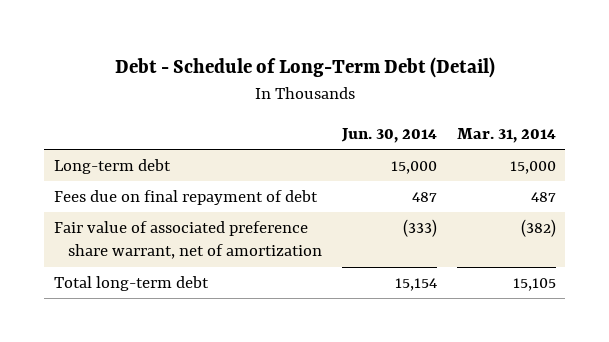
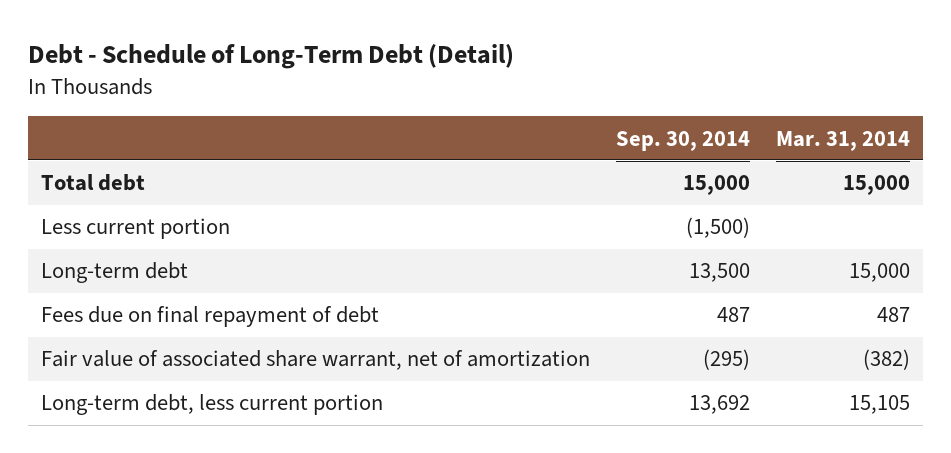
- | Jun. 30, 2014 | Mar. 31, 2014
+ | Sep. 30, 2014 | Mar. 31, 2014
+ Total debt | 15,000 | 15,000
+ Less current portion | (1,500) |
- Fair value of associated preference share warrant, net of amortization | (333) | (382)
- Total long-term debt | 15,154 | 15,105
+ Fair value of associated share warrant, net of amortization | (295) | (382)
+ Long-term debt, less current portion | 13,692 | 15,105

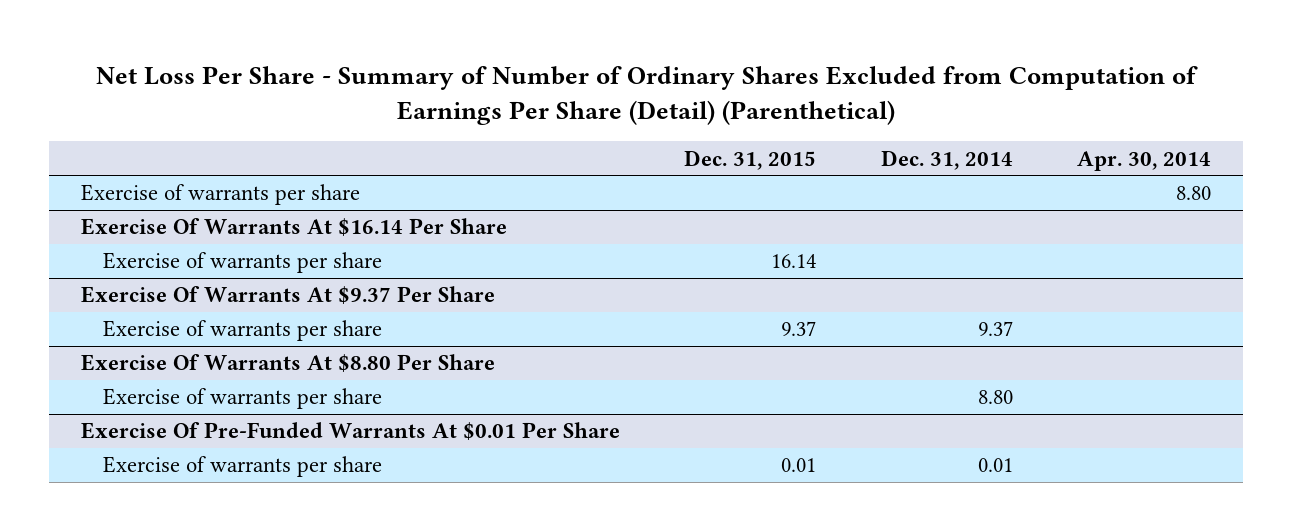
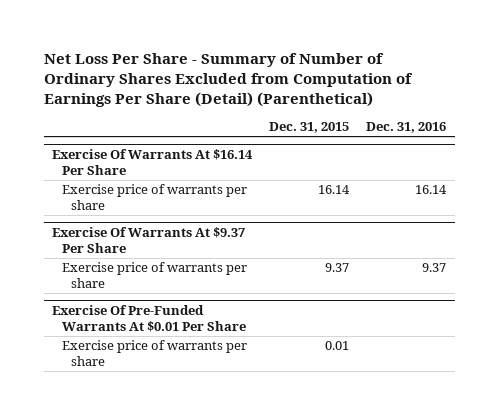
- | Dec. 31, 2015 | Dec. 31, 2014 | Apr. 30, 2014
+ | Dec. 31, 2015 | Dec. 31, 2016
- Exercise of warrants per share | | | 8.80
@ Exercise Of Warrants At $16.14 Per Share
- Exercise of warrants per share | 16.14 | |
+ Exercise price of warrants per share | 16.14 | 16.14
@ Exercise Of Warrants At $9.37 Per Share
- Exercise of warrants per share | 9.37 | 9.37 |
- Exercise Of Warrants At $8.80 Per Share
- Exercise of warrants per share | | 8.80 |
@ Exercise Of Warrants At $9.37 Per Share
+ Exercise price of warrants per share | 9.37 | 9.37
@ Exercise Of Pre-Funded Warrants At $0.01 Per Share
- Exercise of warrants per share | 0.01 | 0.01 |
+ Exercise price of warrants per share | 0.01 |

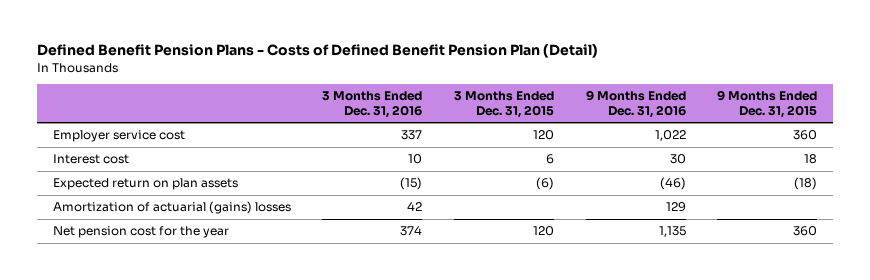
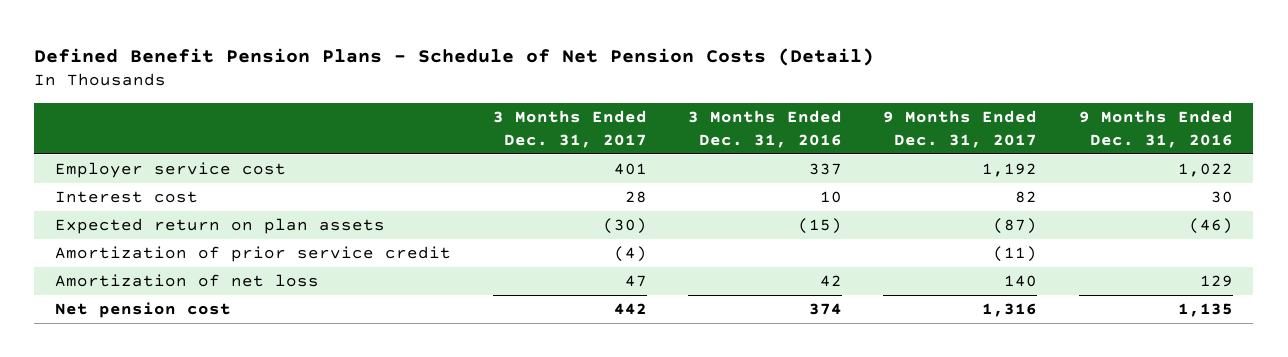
- Defined Benefit Pension Plans - Costs of Defined Benefit Pension Plan (Detail)
+ Defined Benefit Pension Plans - Schedule of Net Pension Costs (Detail)
- | 3 Months Ended Dec. 31, 2016 | 3 Months Ended Dec. 31, 2015 | 9 Months Ended Dec. 31, 2016 | 9 Months Ended Dec. 31, 2015
+ | 3 Months Ended Dec. 31, 2017 | 3 Months Ended Dec. 31, 2016 | 9 Months Ended Dec. 31, 2017 | 9 Months Ended Dec. 31, 2016
- Amortization of actuarial (gains) losses | 42 | | 129 |
- Net pension cost for the year | 374 | 120 | 1,135 | 360
+ Amortization of prior service credit | (4) | | (11) |
+ Amortization of net loss | 47 | 42 | 140 | 129
+ Net pension cost | 442 | 374 | 1,316 | 1,135

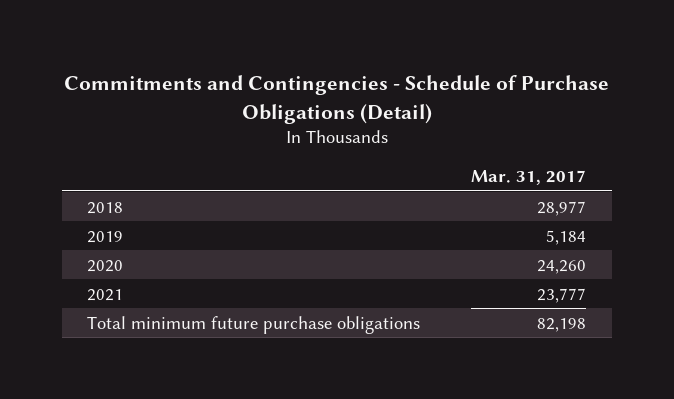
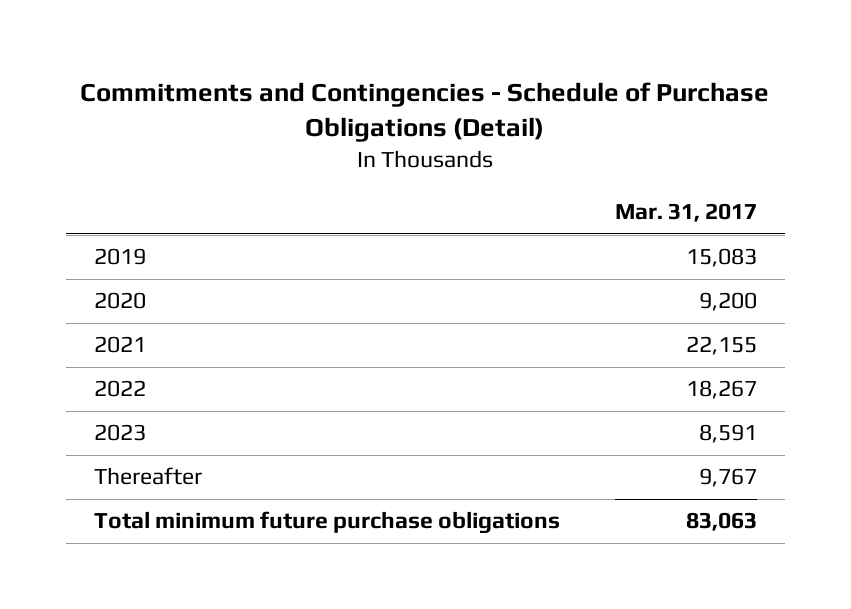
- 2018 | 28,977
- 2019 | 5,184
- 2020 | 24,260
- 2021 | 23,777
- Total minimum future purchase obligations | 82,198
+ 2019 | 15,083
+ 2020 | 9,200
+ 2021 | 22,155
+ 2022 | 18,267
+ 2023 | 8,591
+ Thereafter | 9,767
+ Total minimum future purchase obligations | 83,063

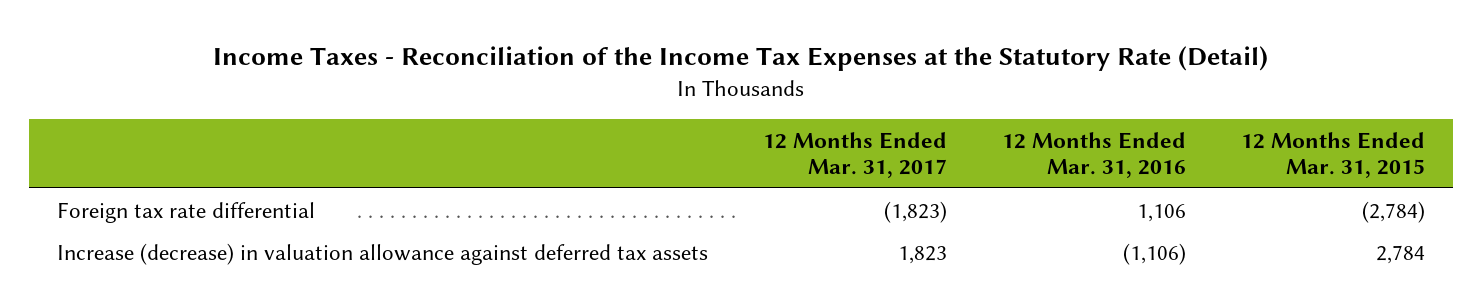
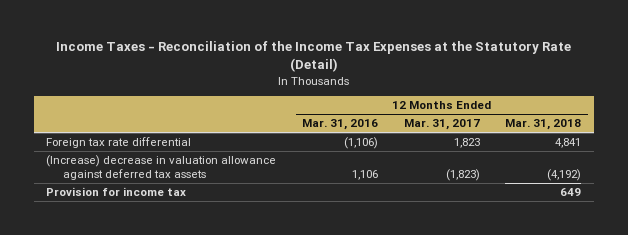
- | 12 Months Ended Mar. 31, 2017 | 12 Months Ended Mar. 31, 2016 | 12 Months Ended Mar. 31, 2015
+ | 12 Months Ended Mar. 31, 2016 | 12 Months Ended Mar. 31, 2017 | 12 Months Ended Mar. 31, 2018
- Foreign tax rate differential | (1,823) | 1,106 | (2,784)
- Increase (decrease) in valuation allowance against deferred tax assets | 1,823 | (1,106) | 2,784
+ Foreign tax rate differential | (1,106) | 1,823 | 4,841
+ (Increase) decrease in valuation allowance against deferred tax assets | 1,106 | (1,823) | (4,192)
+ Provision for income tax | | | 649

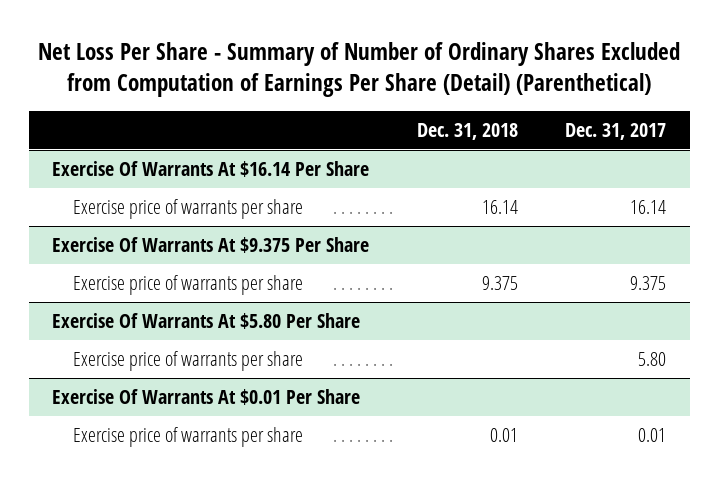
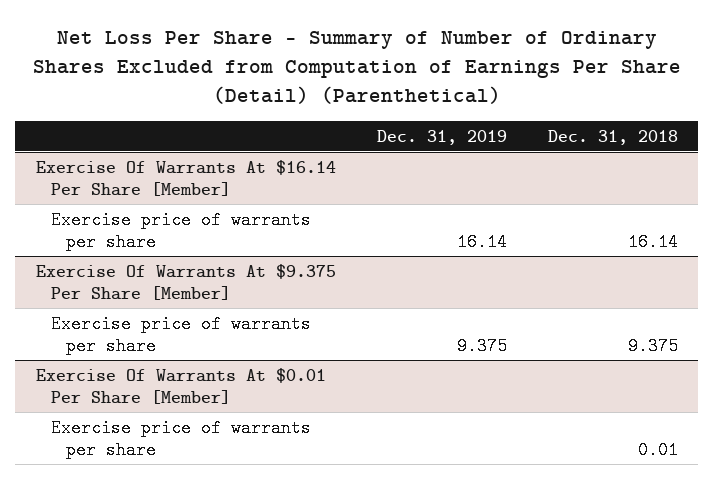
- | Dec. 31, 2018 | Dec. 31, 2017
+ | Dec. 31, 2019 | Dec. 31, 2018
- Exercise Of Warrants At $16.14 Per Share
+ Exercise Of Warrants At $16.14 Per Share [Member]
- Exercise Of Warrants At $9.375 Per Share
+ Exercise Of Warrants At $9.375 Per Share [Member]
- Exercise Of Warrants At $5.80 Per Share
- Exercise price of warrants per share | | 5.80
- Exercise Of Warrants At $0.01 Per Share
+ Exercise Of Warrants At $0.01 Per Share [Member]

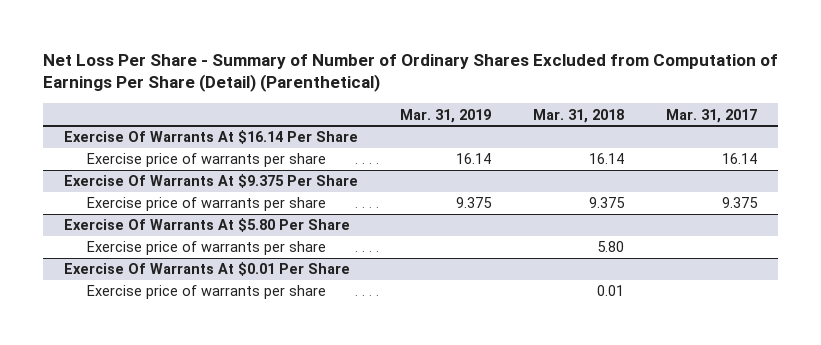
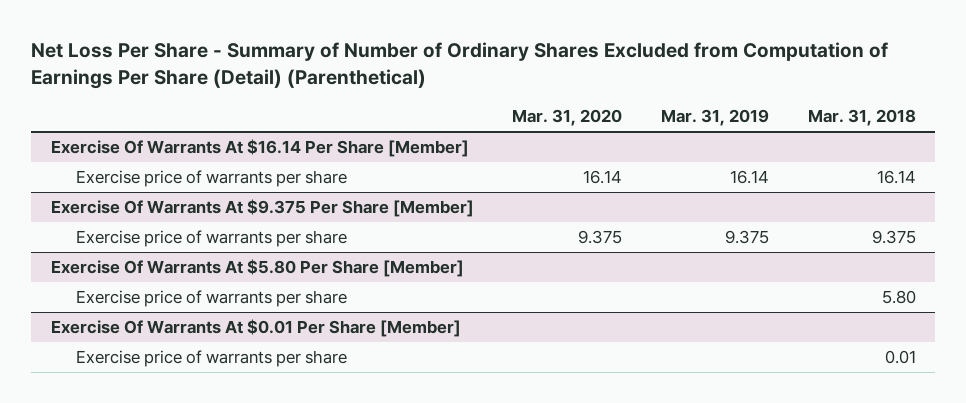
- | Mar. 31, 2019 | Mar. 31, 2018 | Mar. 31, 2017
+ | Mar. 31, 2020 | Mar. 31, 2019 | Mar. 31, 2018
- Exercise Of Warrants At $16.14 Per Share
+ Exercise Of Warrants At $16.14 Per Share [Member]
- Exercise Of Warrants At $9.375 Per Share
+ Exercise Of Warrants At $9.375 Per Share [Member]
- Exercise Of Warrants At $5.80 Per Share
+ Exercise Of Warrants At $5.80 Per Share [Member]
- Exercise Of Warrants At $0.01 Per Share
+ Exercise Of Warrants At $0.01 Per Share [Member]

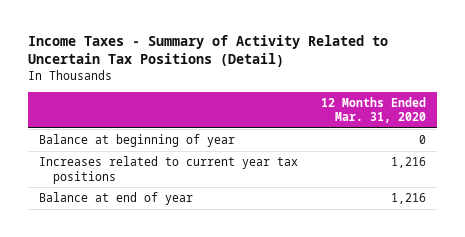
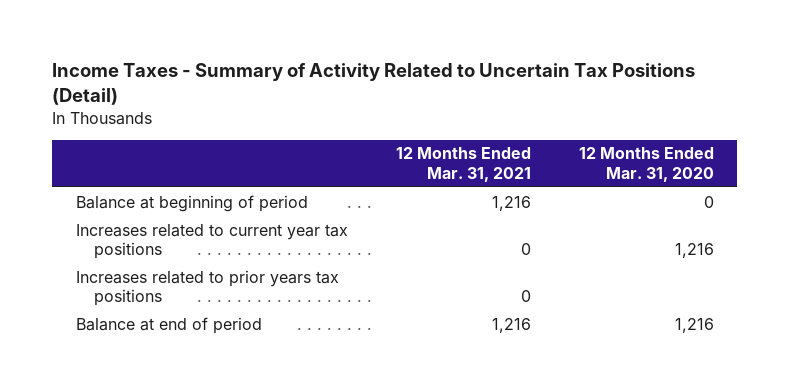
- | 12 Months Ended Mar. 31, 2020
+ | 12 Months Ended Mar. 31, 2021 | 12 Months Ended Mar. 31, 2020
- Balance at beginning of year | 0
+ Balance at beginning of period | 1,216 | 0
- Balance at end of year | 1,216
+ Increases related to prior years tax positions | 0 |
+ Balance at end of period | 1,216 | 1,216

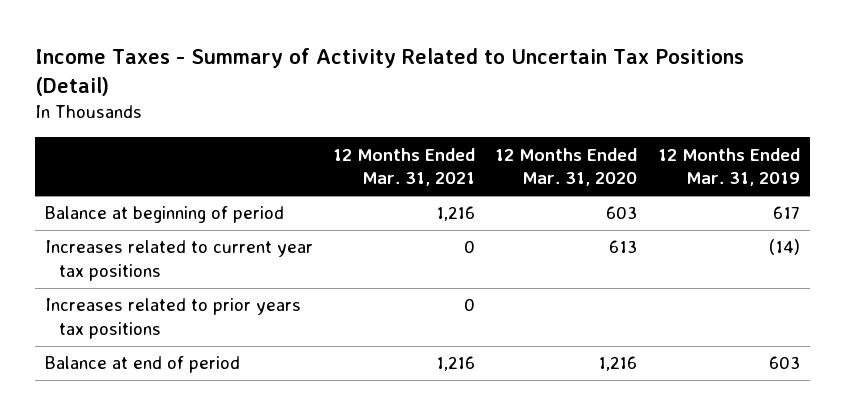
- | 12 Months Ended Mar. 31, 2021 | 12 Months Ended Mar. 31, 2020
+ | 12 Months Ended Mar. 31, 2021 | 12 Months Ended Mar. 31, 2020 | 12 Months Ended Mar. 31, 2019
- Balance at beginning of period | 1,216 | 0
- Increases related to current year tax positions | 0 | 1,216
+ Balance at beginning of period | 1,216 | 603 | 617
+ Increases related to current year tax positions | 0 | 613 | (14)

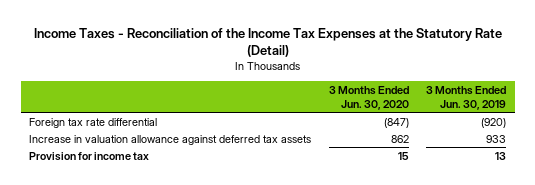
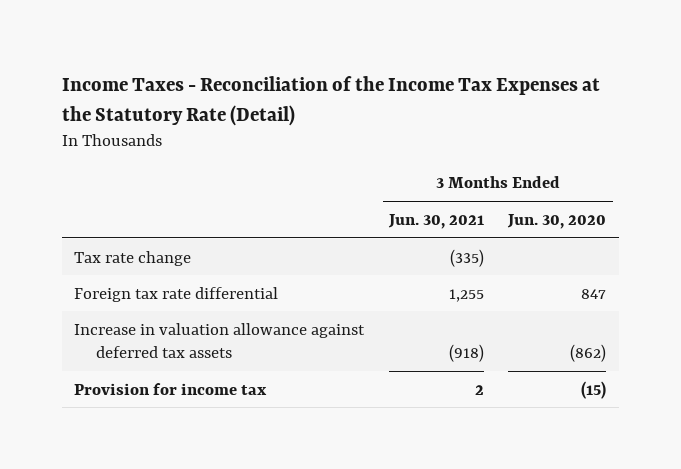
- | 3 Months Ended Jun. 30, 2020 | 3 Months Ended Jun. 30, 2019
+ | 3 Months Ended Jun. 30, 2021 | 3 Months Ended Jun. 30, 2020
- Foreign tax rate differential | (847) | (920)
- Increase in valuation allowance against deferred tax assets | 862 | 933
- Provision for income tax | 15 | 13
+ Tax rate change | (335) |
+ Foreign tax rate differential | 1,255 | 847
+ Increase in valuation allowance against deferred tax assets | (918) | (862)
+ Provision for income tax | 2 | (15)

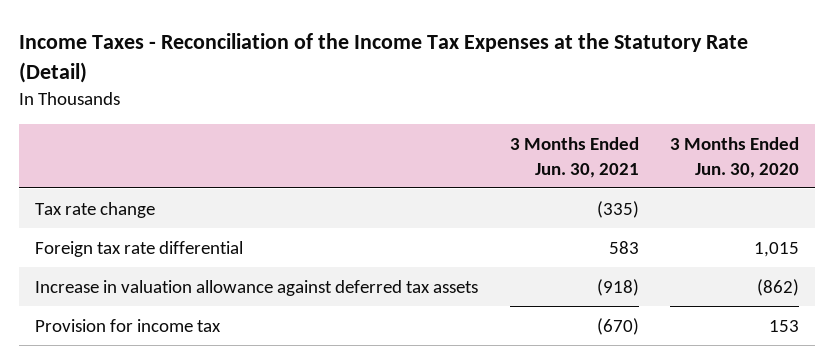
- Foreign tax rate differential | 1,255 | 847
+ Foreign tax rate differential | 583 | 1,015
- Provision for income tax | 2 | (15)
+ Provision for income tax | (670) | 153

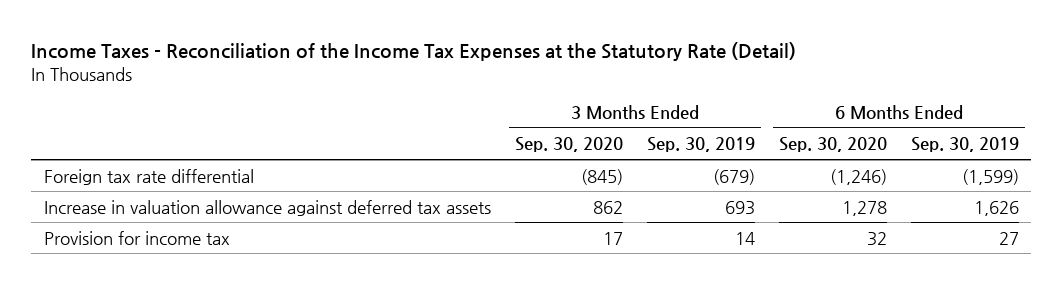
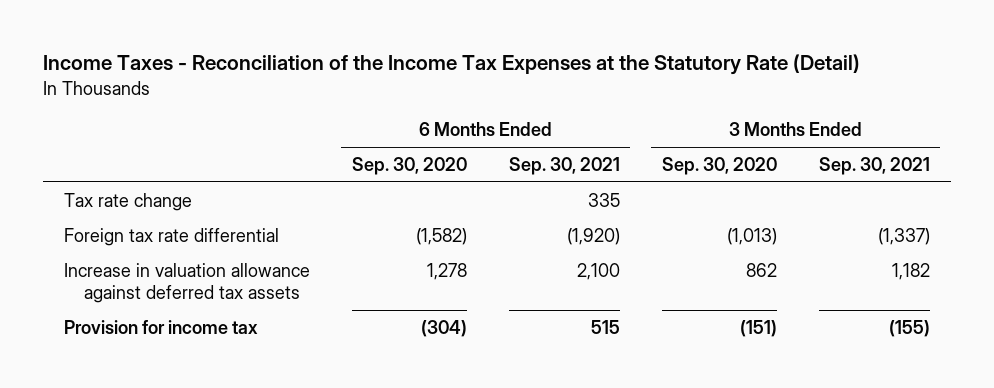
- | 3 Months Ended Sep. 30, 2020 | 3 Months Ended Sep. 30, 2019 | 6 Months Ended Sep. 30, 2020 | 6 Months Ended Sep. 30, 2019
+ | 6 Months Ended Sep. 30, 2020 | 6 Months Ended Sep. 30, 2021 | 3 Months Ended Sep. 30, 2020 | 3 Months Ended Sep. 30, 2021
- Foreign tax rate differential | (845) | (679) | (1,246) | (1,599)
+ Tax rate change | | 335 | |
+ Foreign tax rate differential | (1,582) | (1,920) | (1,013) | (1,337)
- Provision for income tax | 17 | 14 | 32 | 27
+ Provision for income tax | (304) | 515 | (151) | (155)

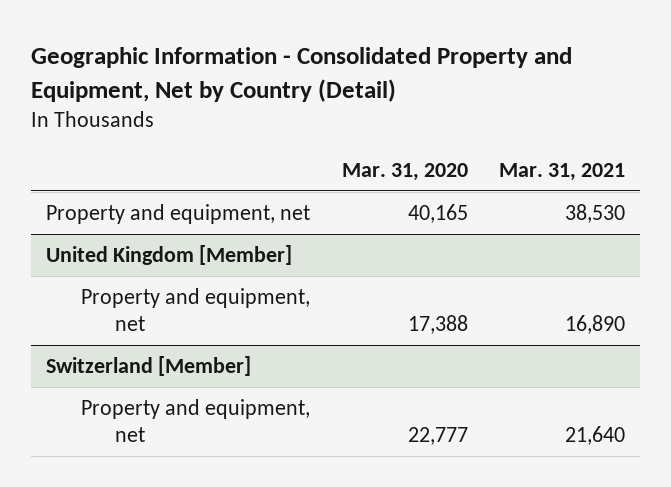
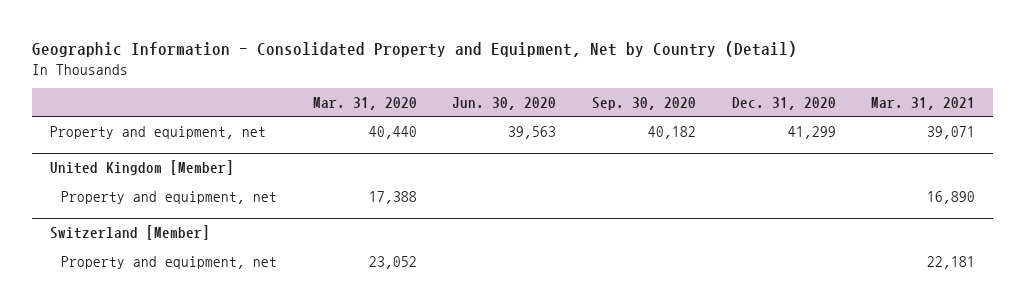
- | Mar. 31, 2020 | Mar. 31, 2021
+ | Mar. 31, 2020 | Jun. 30, 2020 | Sep. 30, 2020 | Dec. 31, 2020 | Mar. 31, 2021
- Property and equipment, net | 40,165 | 38,530
+ Property and equipment, net | 40,440 | 39,563 | 40,182 | 41,299 | 39,071
@ Switzerland [Member]
- Property and equipment, net | 22,777 | 21,640
+ Property and equipment, net | 23,052 | | | | 22,181

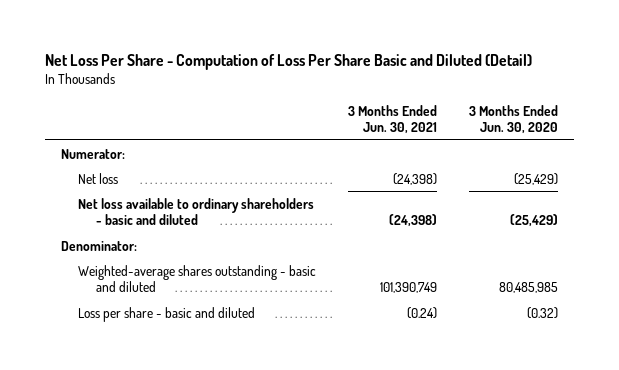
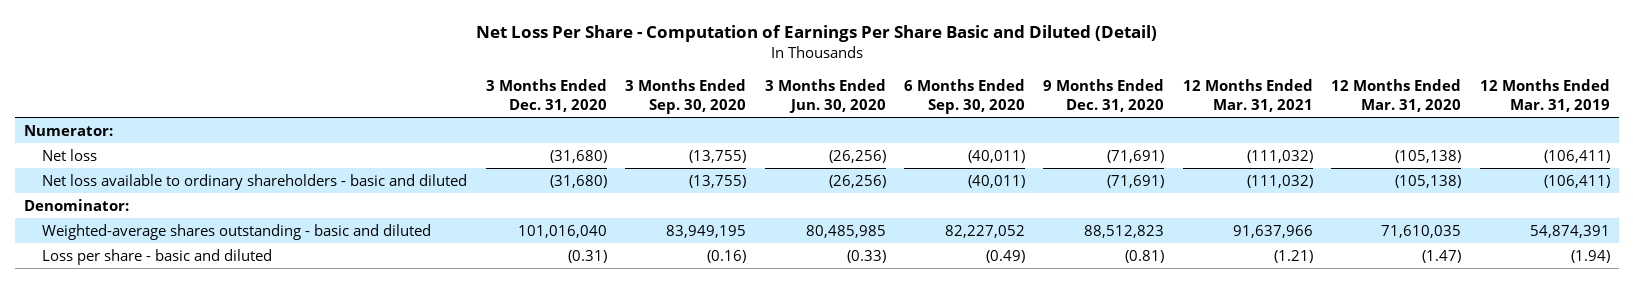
- Net Loss Per Share - Computation of Loss Per Share Basic and Diluted (Detail)
+ Net Loss Per Share - Computation of Earnings Per Share Basic and Diluted (Detail)
- | 3 Months Ended Jun. 30, 2021 | 3 Months Ended Jun. 30, 2020
+ | 3 Months Ended Dec. 31, 2020 | 3 Months Ended Sep. 30, 2020 | 3 Months Ended Jun. 30, 2020 | 6 Months Ended Sep. 30, 2020 | 9 Months Ended Dec. 31, 2020 | 12 Months Ended Mar. 31, 2021 | 12 Months Ended Mar. 31, 2020 | 12 Months Ended Mar. 31, 2019
- Net loss | (24,398) | (25,429)
- Net loss available to ordinary shareholders - basic and diluted | (24,398) | (25,429)
+ Net loss | (31,680) | (13,755) | (26,256) | (40,011) | (71,691) | (111,032) | (105,138) | (106,411)
+ Net loss available to ordinary shareholders - basic and diluted | (31,680) | (13,755) | (26,256) | (40,011) | (71,691) | (111,032) | (105,138) | (106,411)
- Loss per share - basic and diluted | (0.24) | (0.32)
+ Loss per share - basic and diluted | (0.31) | (0.16) | (0.33) | (0.49) | (0.81) | (1.21) | (1.47) | (1.94)

